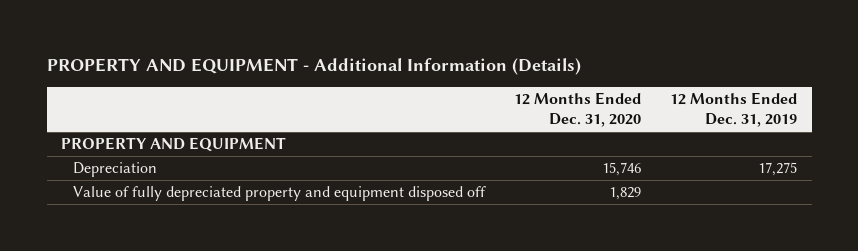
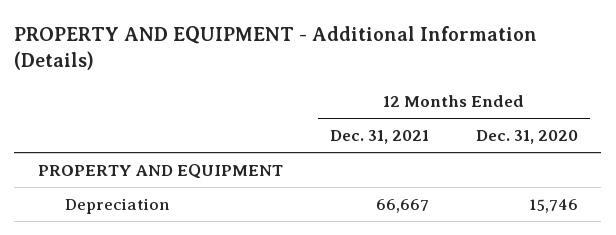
- | 12 Months Ended Dec. 31, 2020 | 12 Months Ended Dec. 31, 2019
+ | 12 Months Ended Dec. 31, 2021 | 12 Months Ended Dec. 31, 2020
- Value of fully depreciated property and equipment disposed off | 1,829 |

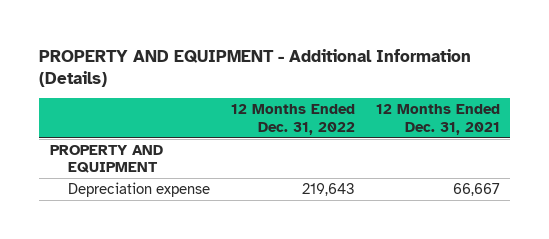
- | 12 Months Ended Dec. 31, 2021 | 12 Months Ended Dec. 31, 2020
+ | 12 Months Ended Dec. 31, 2022 | 12 Months Ended Dec. 31, 2021
- Depreciation | 66,667 | 15,746
+ Depreciation expense | 219,643 | 66,667

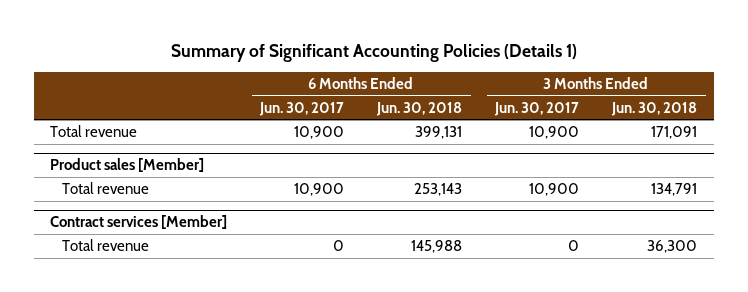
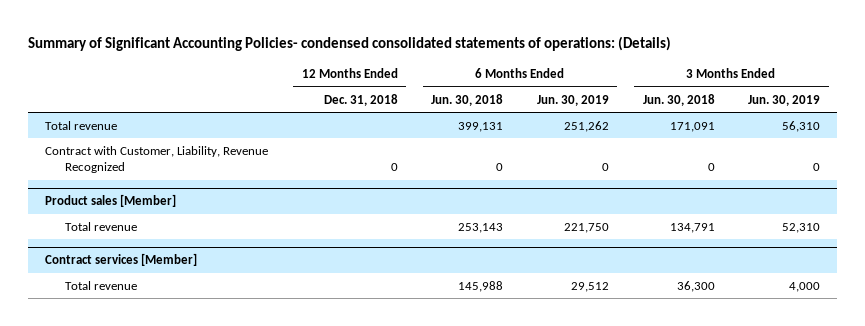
- Summary of Significant Accounting Policies (Details 1)
+ Summary of Significant Accounting Policies- condensed consolidated statements of operations: (Details)
- | 6 Months Ended Jun. 30, 2017 | 6 Months Ended Jun. 30, 2018 | 3 Months Ended Jun. 30, 2017 | 3 Months Ended Jun. 30, 2018
+ | 12 Months Ended Dec. 31, 2018 | 6 Months Ended Jun. 30, 2018 | 6 Months Ended Jun. 30, 2019 | 3 Months Ended Jun. 30, 2018 | 3 Months Ended Jun. 30, 2019
+ Contract with Customer, Liability, Revenue Recognized | 0 | 0 | 0 | 0 | 0

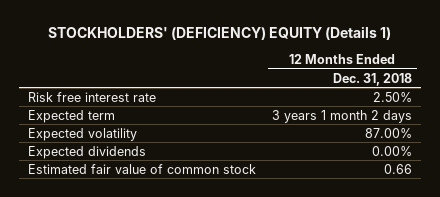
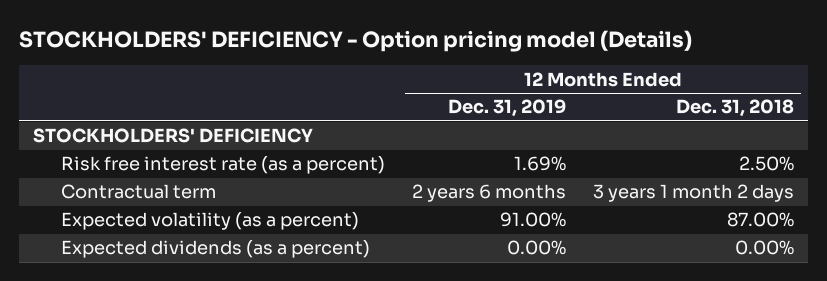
- STOCKHOLDERS' (DEFICIENCY) EQUITY (Details 1)
+ STOCKHOLDERS' DEFICIENCY - Option pricing model (Details)
- | 12 Months Ended Dec. 31, 2018
+ | 12 Months Ended Dec. 31, 2019 | 12 Months Ended Dec. 31, 2018
- Risk free interest rate | 2.50%
- Expected term | 3 years 1 month 2 days
- Expected volatility | 87.00%
- Expected dividends | 0.00%
- Estimated fair value of common stock | 0.66
+ STOCKHOLDERS' DEFICIENCY
+ Risk free interest rate (as a percent) | 1.69% | 2.50%
+ Contractual term | 2 years 6 months | 3 years 1 month 2 days
+ Expected volatility (as a percent) | 91.00% | 87.00%
+ Expected dividends (as a percent) | 0.00% | 0.00%

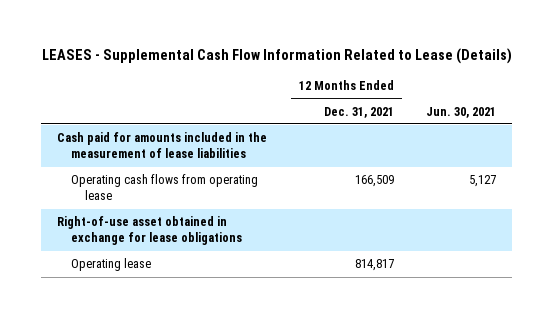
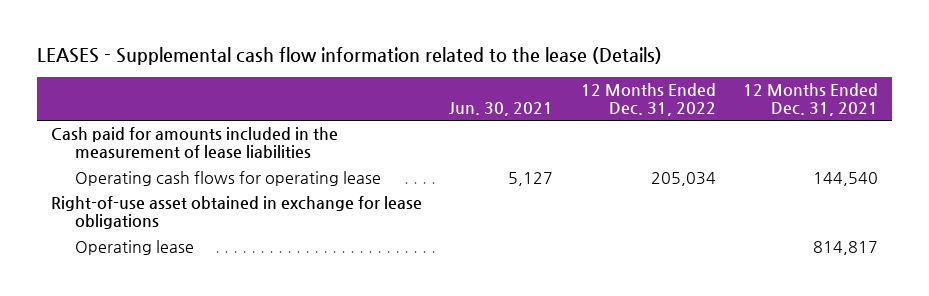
- LEASES - Supplemental Cash Flow Information Related to Lease (Details)
+ LEASES - Supplemental cash flow information related to the lease (Details)
- | 12 Months Ended Dec. 31, 2021 | Jun. 30, 2021
+ | Jun. 30, 2021 | 12 Months Ended Dec. 31, 2022 | 12 Months Ended Dec. 31, 2021
- Operating cash flows from operating lease | 166,509 | 5,127
+ Operating cash flows for operating lease | 5,127 | 205,034 | 144,540

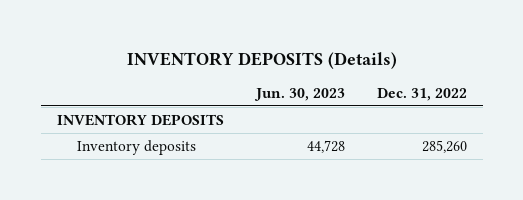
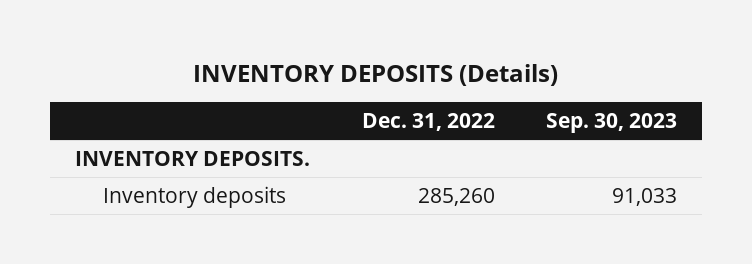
- | Jun. 30, 2023 | Dec. 31, 2022
+ | Dec. 31, 2022 | Sep. 30, 2023
- INVENTORY DEPOSITS
+ INVENTORY DEPOSITS.

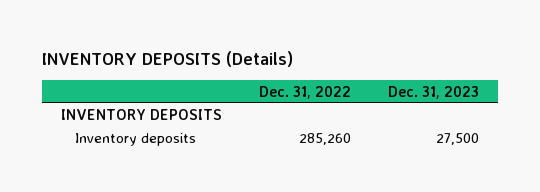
- | Dec. 31, 2022 | Sep. 30, 2023
+ | Dec. 31, 2022 | Dec. 31, 2023
- INVENTORY DEPOSITS.
+ INVENTORY DEPOSITS

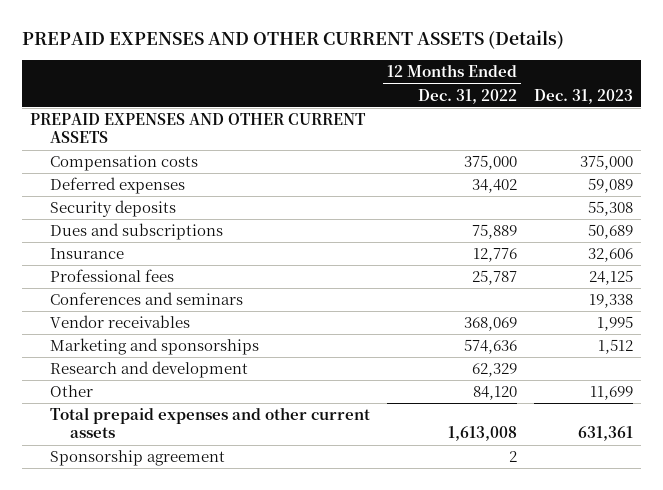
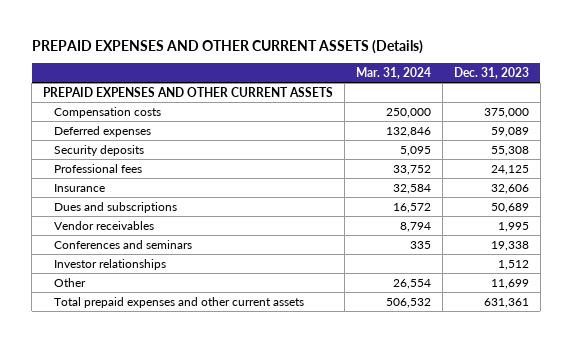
- | 12 Months Ended Dec. 31, 2022 | Dec. 31, 2023
+ | Mar. 31, 2024 | Dec. 31, 2023
moved down: Insurance | 32,584 | 32,606
moved down: Dues and subscriptions | 16,572 | 50,689
- Marketing and sponsorships | 574,636 | 1,512
- Research and development | 62,329 |
moved down: Conferences and seminars | 335 | 19,338
+ Investor relationships | | 1,512
- Sponsorship agreement | 2 |

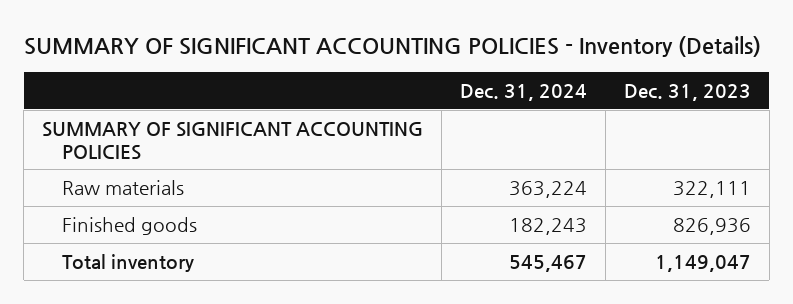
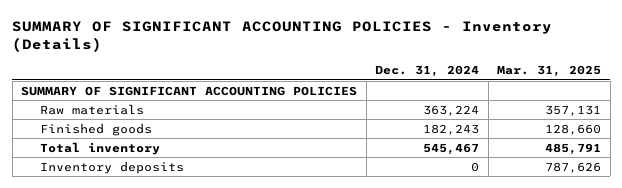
- | Dec. 31, 2024 | Dec. 31, 2023
+ | Dec. 31, 2024 | Mar. 31, 2025
+ Inventory deposits | 0 | 787,626

